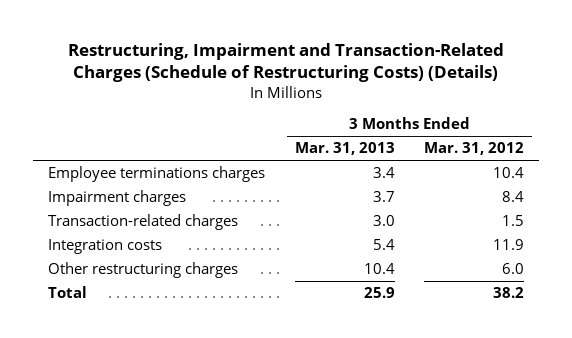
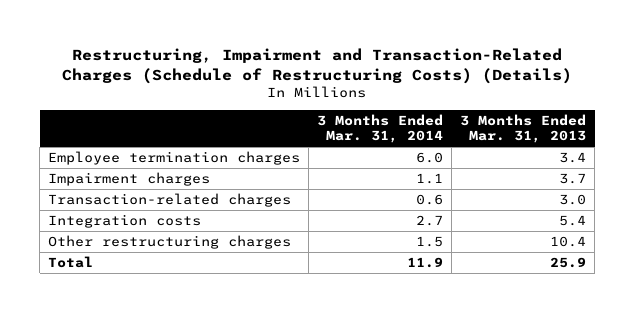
- | 3 Months Ended Mar. 31, 2013 | 3 Months Ended Mar. 31, 2012
+ | 3 Months Ended Mar. 31, 2014 | 3 Months Ended Mar. 31, 2013
- Employee terminations charges | 3.4 | 10.4
+ Employee termination charges | 6.0 | 3.4

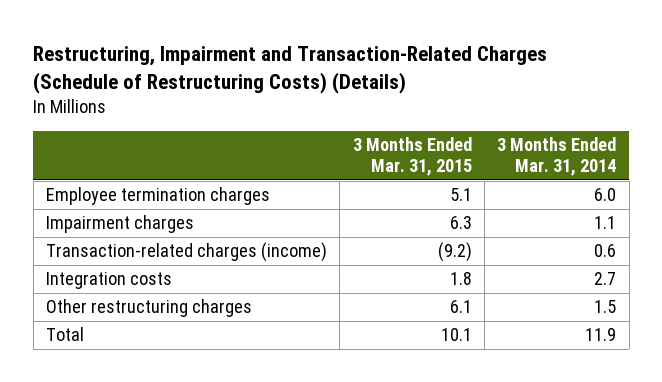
- | 3 Months Ended Mar. 31, 2014 | 3 Months Ended Mar. 31, 2013
+ | 3 Months Ended Mar. 31, 2015 | 3 Months Ended Mar. 31, 2014
- Transaction-related charges | 0.6 | 3.0
+ Transaction-related charges (income) | (9.2) | 0.6

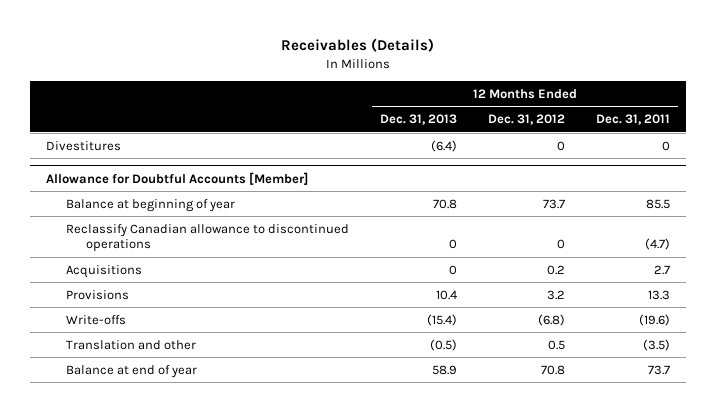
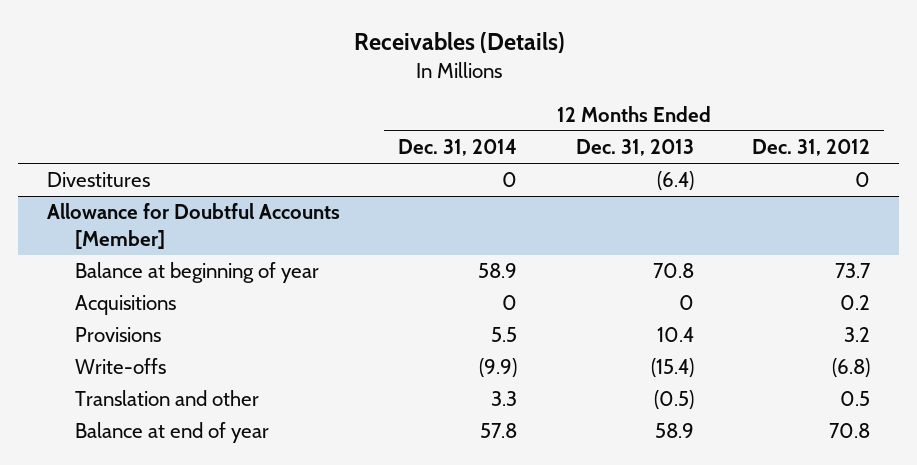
- | 12 Months Ended Dec. 31, 2013 | 12 Months Ended Dec. 31, 2012 | 12 Months Ended Dec. 31, 2011
+ | 12 Months Ended Dec. 31, 2014 | 12 Months Ended Dec. 31, 2013 | 12 Months Ended Dec. 31, 2012
@ Allowance for Doubtful Accounts [Member]
- Reclassify Canadian allowance to discontinued operations | 0 | 0 | (4.7)

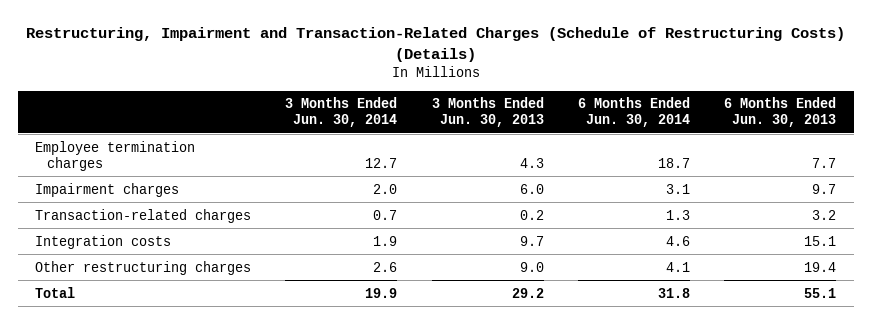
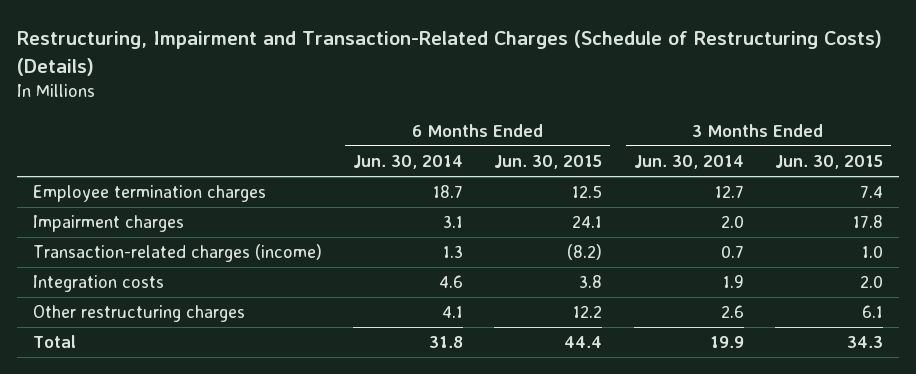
- | 3 Months Ended Jun. 30, 2014 | 3 Months Ended Jun. 30, 2013 | 6 Months Ended Jun. 30, 2014 | 6 Months Ended Jun. 30, 2013
+ | 6 Months Ended Jun. 30, 2014 | 6 Months Ended Jun. 30, 2015 | 3 Months Ended Jun. 30, 2014 | 3 Months Ended Jun. 30, 2015
- Transaction-related charges | 0.7 | 0.2 | 1.3 | 3.2
+ Transaction-related charges (income) | 1.3 | (8.2) | 0.7 | 1.0

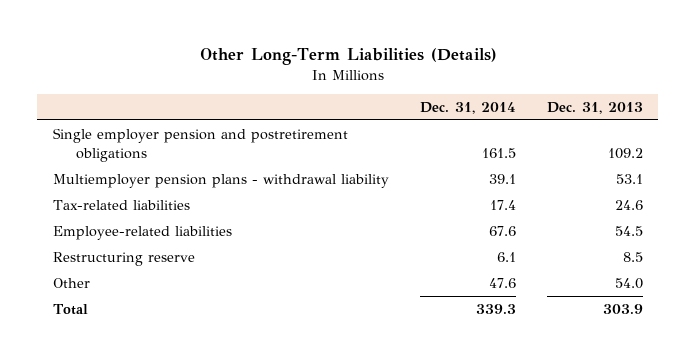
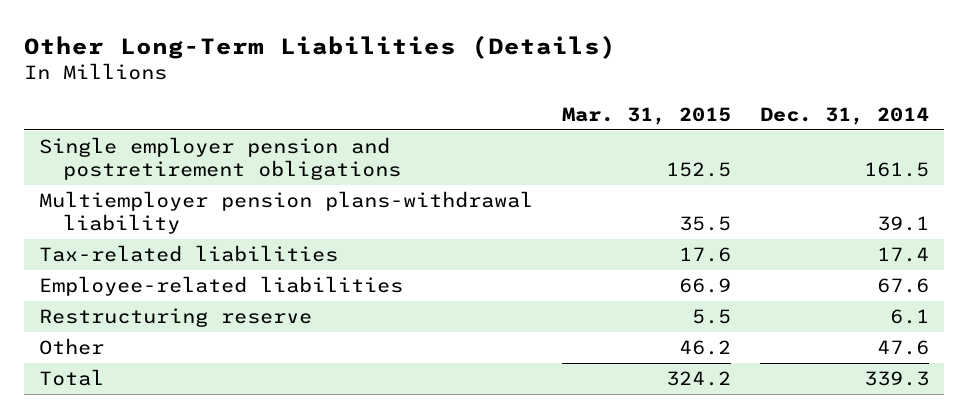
- | Dec. 31, 2014 | Dec. 31, 2013
+ | Mar. 31, 2015 | Dec. 31, 2014
- Multiemployer pension plans - withdrawal liability | 39.1 | 53.1
+ Multiemployer pension plans-withdrawal liability | 35.5 | 39.1

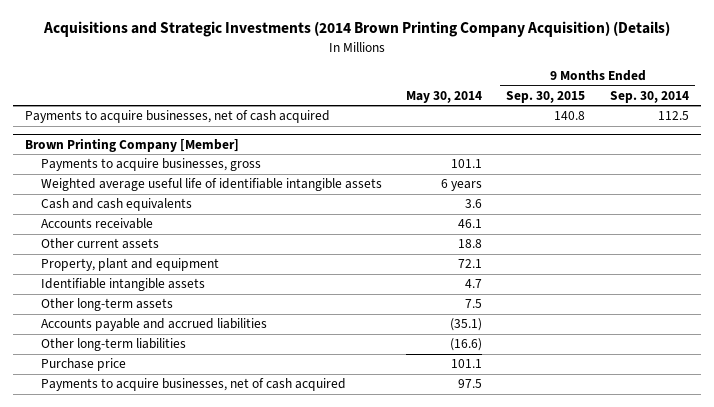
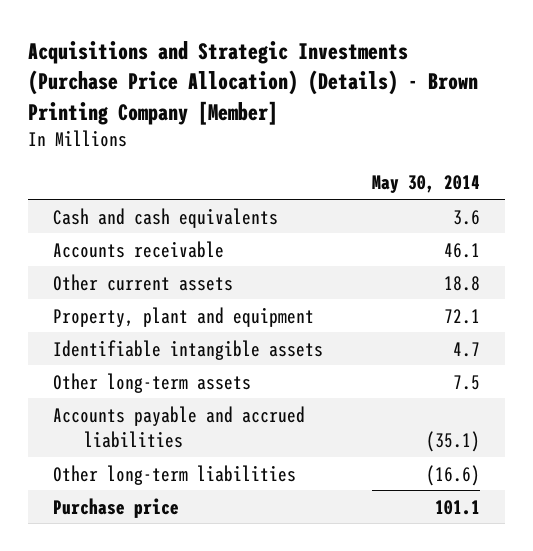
- Acquisitions and Strategic Investments (2014 Brown Printing Company Acquisition) (Details)
+ Acquisitions and Strategic Investments (Purchase Price Allocation) (Details) - Brown Printing Company [Member]
- | May 30, 2014 | 9 Months Ended Sep. 30, 2015 | 9 Months Ended Sep. 30, 2014
+ | May 30, 2014
- Payments to acquire businesses, net of cash acquired | | 140.8 | 112.5
- Brown Printing Company [Member]
- Payments to acquire businesses, gross | 101.1 | |
- Weighted average useful life of identifiable intangible assets | 6 years | |
- Payments to acquire businesses, net of cash acquired | 97.5 | |

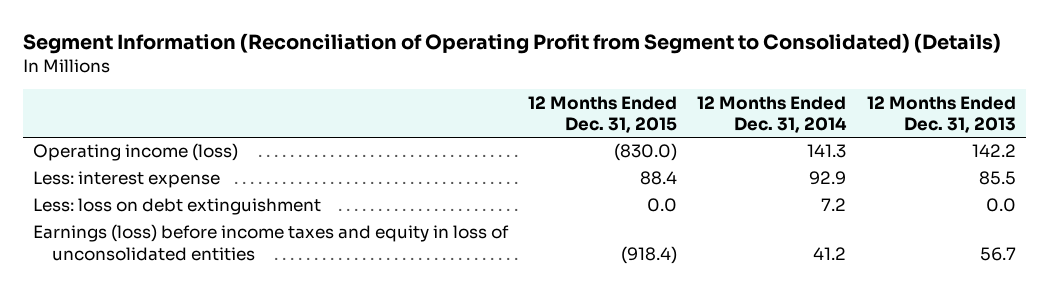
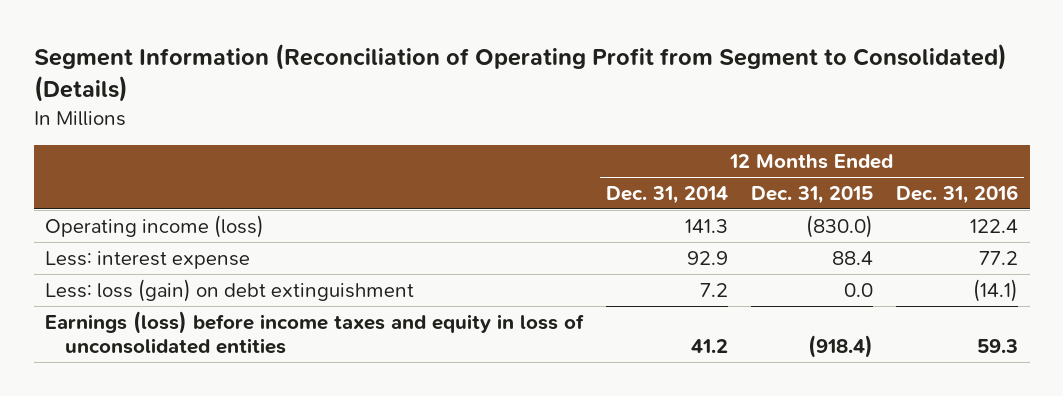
- | 12 Months Ended Dec. 31, 2015 | 12 Months Ended Dec. 31, 2014 | 12 Months Ended Dec. 31, 2013
+ | 12 Months Ended Dec. 31, 2014 | 12 Months Ended Dec. 31, 2015 | 12 Months Ended Dec. 31, 2016
- Less: loss on debt extinguishment | 0.0 | 7.2 | 0.0
+ Less: loss (gain) on debt extinguishment | 7.2 | 0.0 | (14.1)

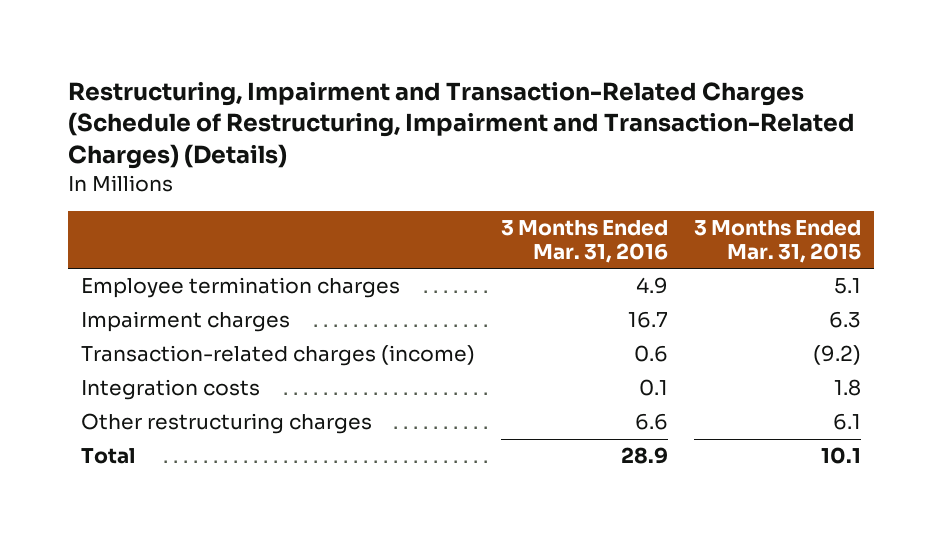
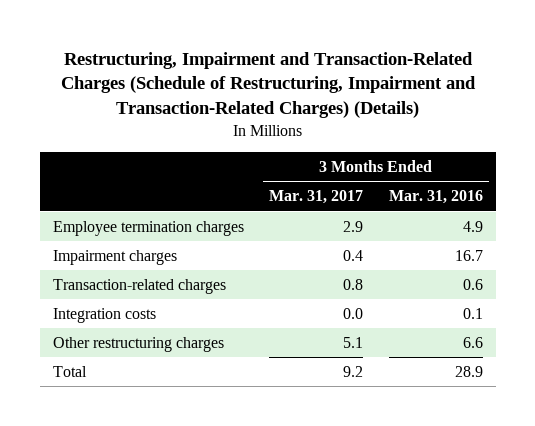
- | 3 Months Ended Mar. 31, 2016 | 3 Months Ended Mar. 31, 2015
+ | 3 Months Ended Mar. 31, 2017 | 3 Months Ended Mar. 31, 2016
- Transaction-related charges (income) | 0.6 | (9.2)
+ Transaction-related charges | 0.8 | 0.6

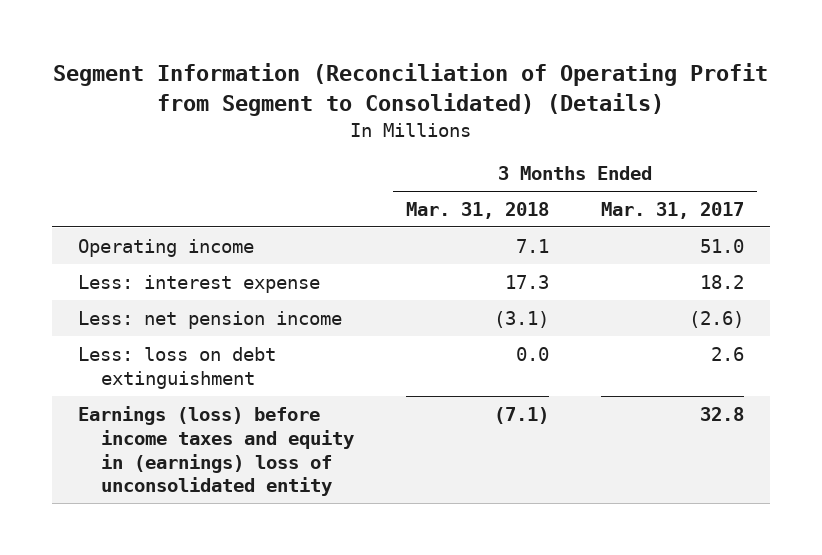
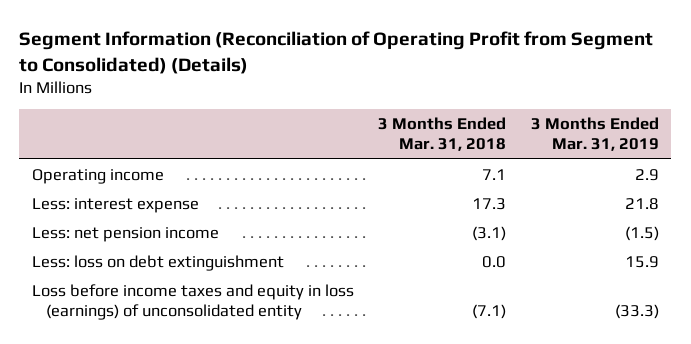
- | 3 Months Ended Mar. 31, 2018 | 3 Months Ended Mar. 31, 2017
+ | 3 Months Ended Mar. 31, 2018 | 3 Months Ended Mar. 31, 2019
- Earnings (loss) before income taxes and equity in (earnings) loss of unconsolidated entity | (7.1) | 32.8
+ Loss before income taxes and equity in loss (earnings) of unconsolidated entity | (7.1) | (33.3)

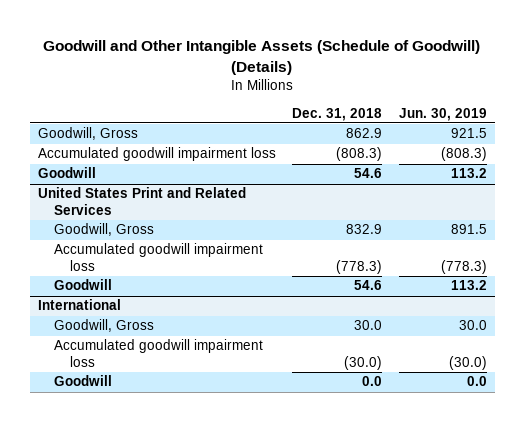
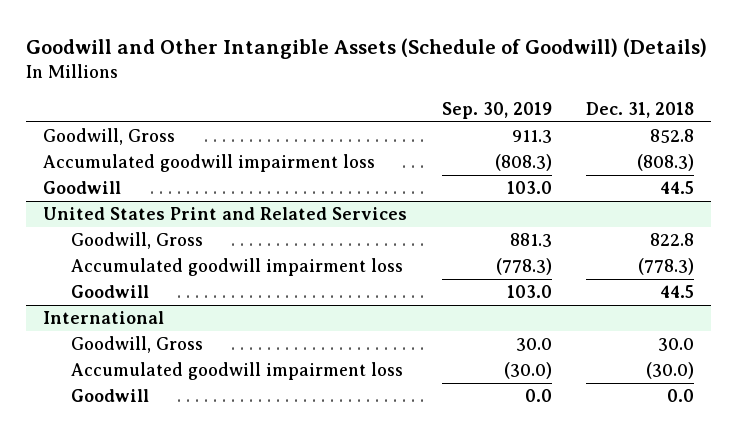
- | Dec. 31, 2018 | Jun. 30, 2019
+ | Sep. 30, 2019 | Dec. 31, 2018
- Goodwill, Gross | 862.9 | 921.5
+ Goodwill, Gross | 911.3 | 852.8
- Goodwill | 54.6 | 113.2
+ Goodwill | 103.0 | 44.5
@ United States Print and Related Services
- Goodwill, Gross | 832.9 | 891.5
+ Goodwill, Gross | 881.3 | 822.8
- Goodwill | 54.6 | 113.2
+ Goodwill | 103.0 | 44.5

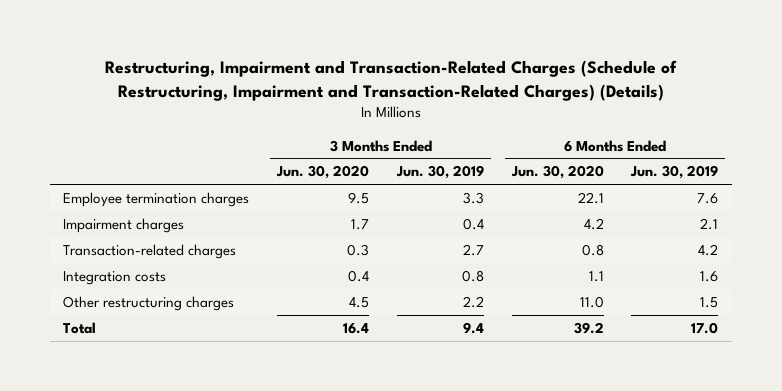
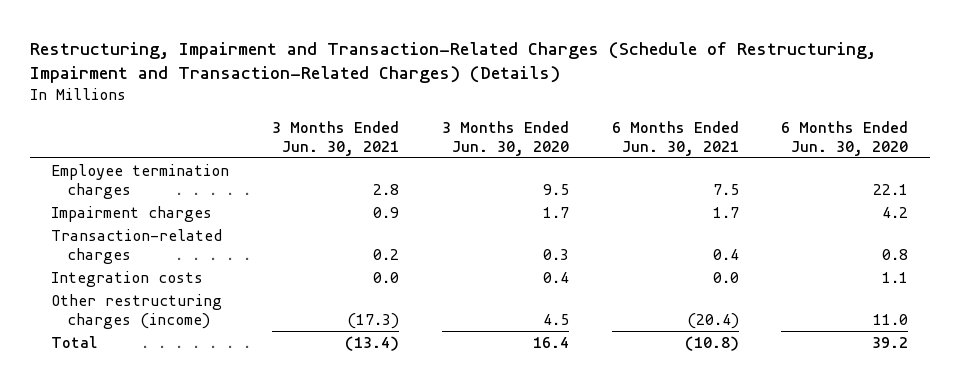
- | 3 Months Ended Jun. 30, 2020 | 3 Months Ended Jun. 30, 2019 | 6 Months Ended Jun. 30, 2020 | 6 Months Ended Jun. 30, 2019
+ | 3 Months Ended Jun. 30, 2021 | 3 Months Ended Jun. 30, 2020 | 6 Months Ended Jun. 30, 2021 | 6 Months Ended Jun. 30, 2020
- Other restructuring charges | 4.5 | 2.2 | 11.0 | 1.5
+ Other restructuring charges (income) | (17.3) | 4.5 | (20.4) | 11.0

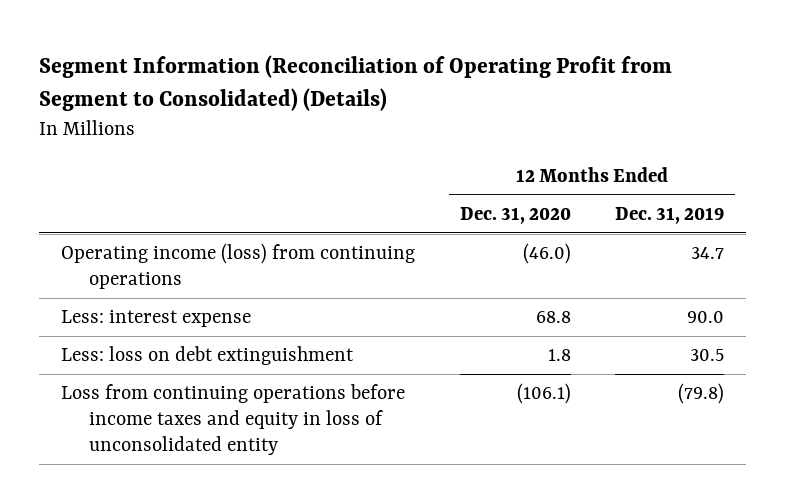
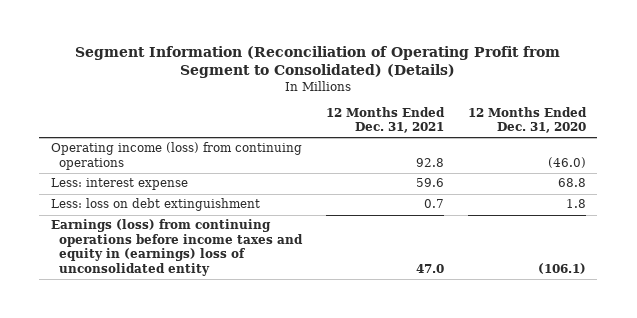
- | 12 Months Ended Dec. 31, 2020 | 12 Months Ended Dec. 31, 2019
+ | 12 Months Ended Dec. 31, 2021 | 12 Months Ended Dec. 31, 2020
- Loss from continuing operations before income taxes and equity in loss of unconsolidated entity | (106.1) | (79.8)
+ Earnings (loss) from continuing operations before income taxes and equity in (earnings) loss of unconsolidated entity | 47.0 | (106.1)

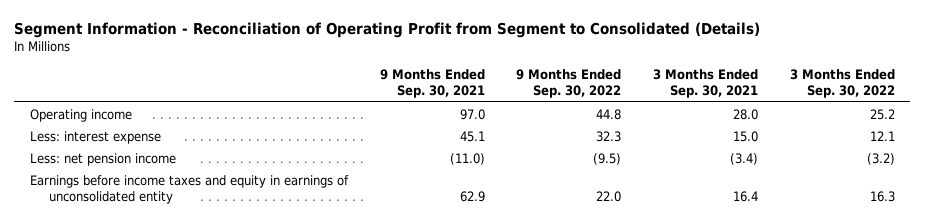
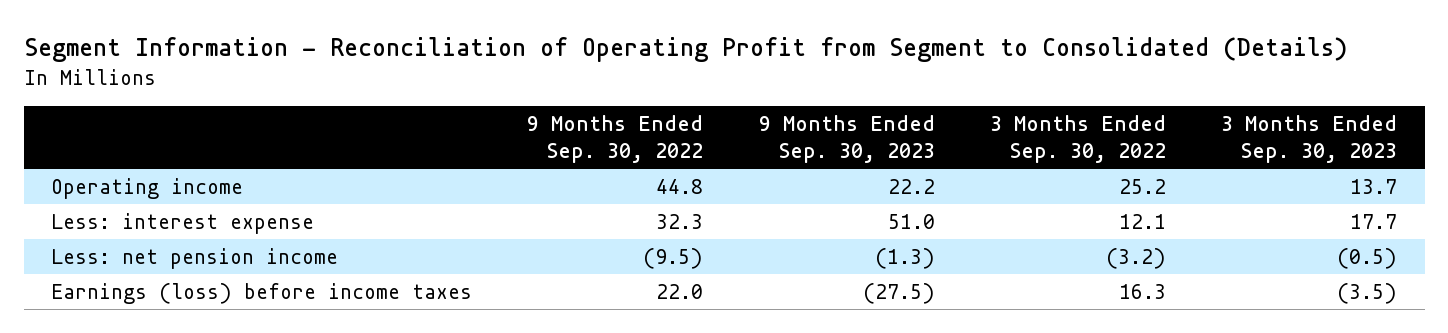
- | 9 Months Ended Sep. 30, 2021 | 9 Months Ended Sep. 30, 2022 | 3 Months Ended Sep. 30, 2021 | 3 Months Ended Sep. 30, 2022
+ | 9 Months Ended Sep. 30, 2022 | 9 Months Ended Sep. 30, 2023 | 3 Months Ended Sep. 30, 2022 | 3 Months Ended Sep. 30, 2023
- Earnings before income taxes and equity in earnings of unconsolidated entity | 62.9 | 22.0 | 16.4 | 16.3
+ Earnings (loss) before income taxes | 22.0 | (27.5) | 16.3 | (3.5)

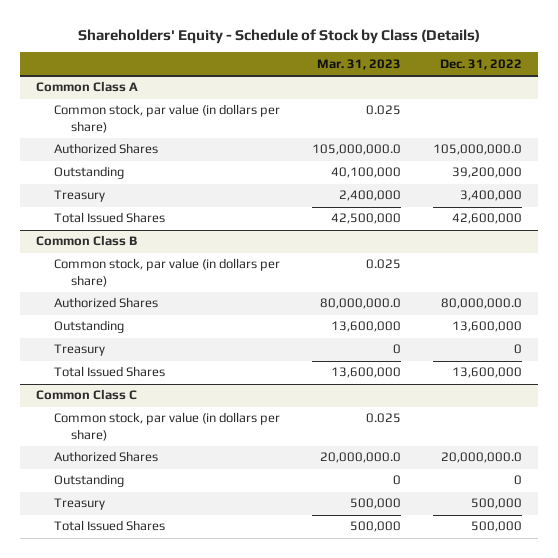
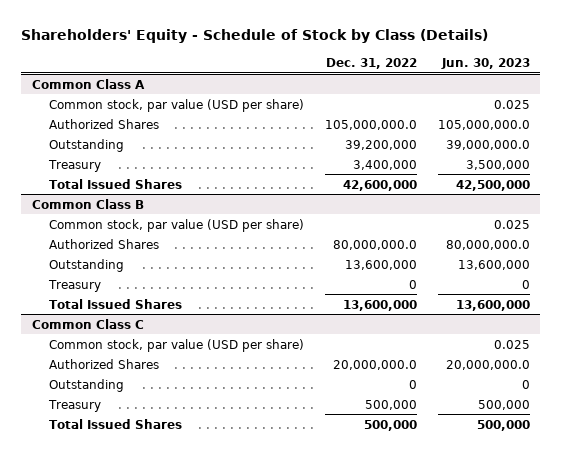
- | Mar. 31, 2023 | Dec. 31, 2022
+ | Dec. 31, 2022 | Jun. 30, 2023
@ Common Class A
- Common stock, par value (in dollars per share) | 0.025 |
+ Common stock, par value (USD per share) | | 0.025
@ Common Class B
- Common stock, par value (in dollars per share) | 0.025 |
+ Common stock, par value (USD per share) | | 0.025
@ Common Class C
- Common stock, par value (in dollars per share) | 0.025 |
+ Common stock, par value (USD per share) | | 0.025

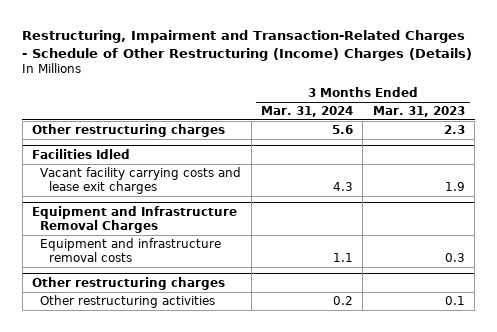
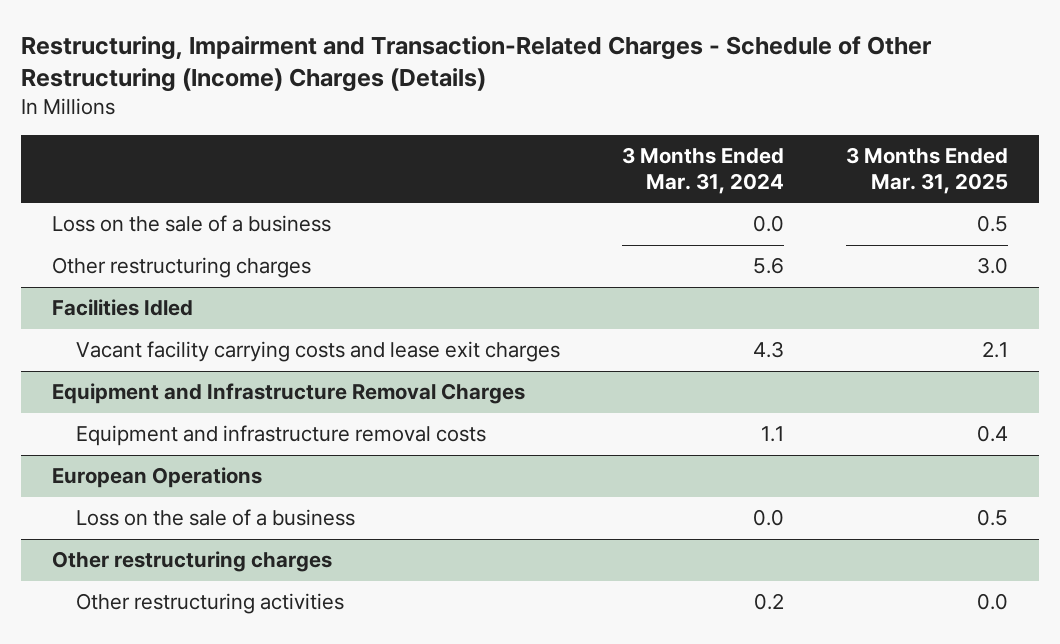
- | 3 Months Ended Mar. 31, 2024 | 3 Months Ended Mar. 31, 2023
+ | 3 Months Ended Mar. 31, 2024 | 3 Months Ended Mar. 31, 2025
+ Loss on the sale of a business | 0.0 | 0.5
+ European Operations
+ Loss on the sale of a business | 0.0 | 0.5

